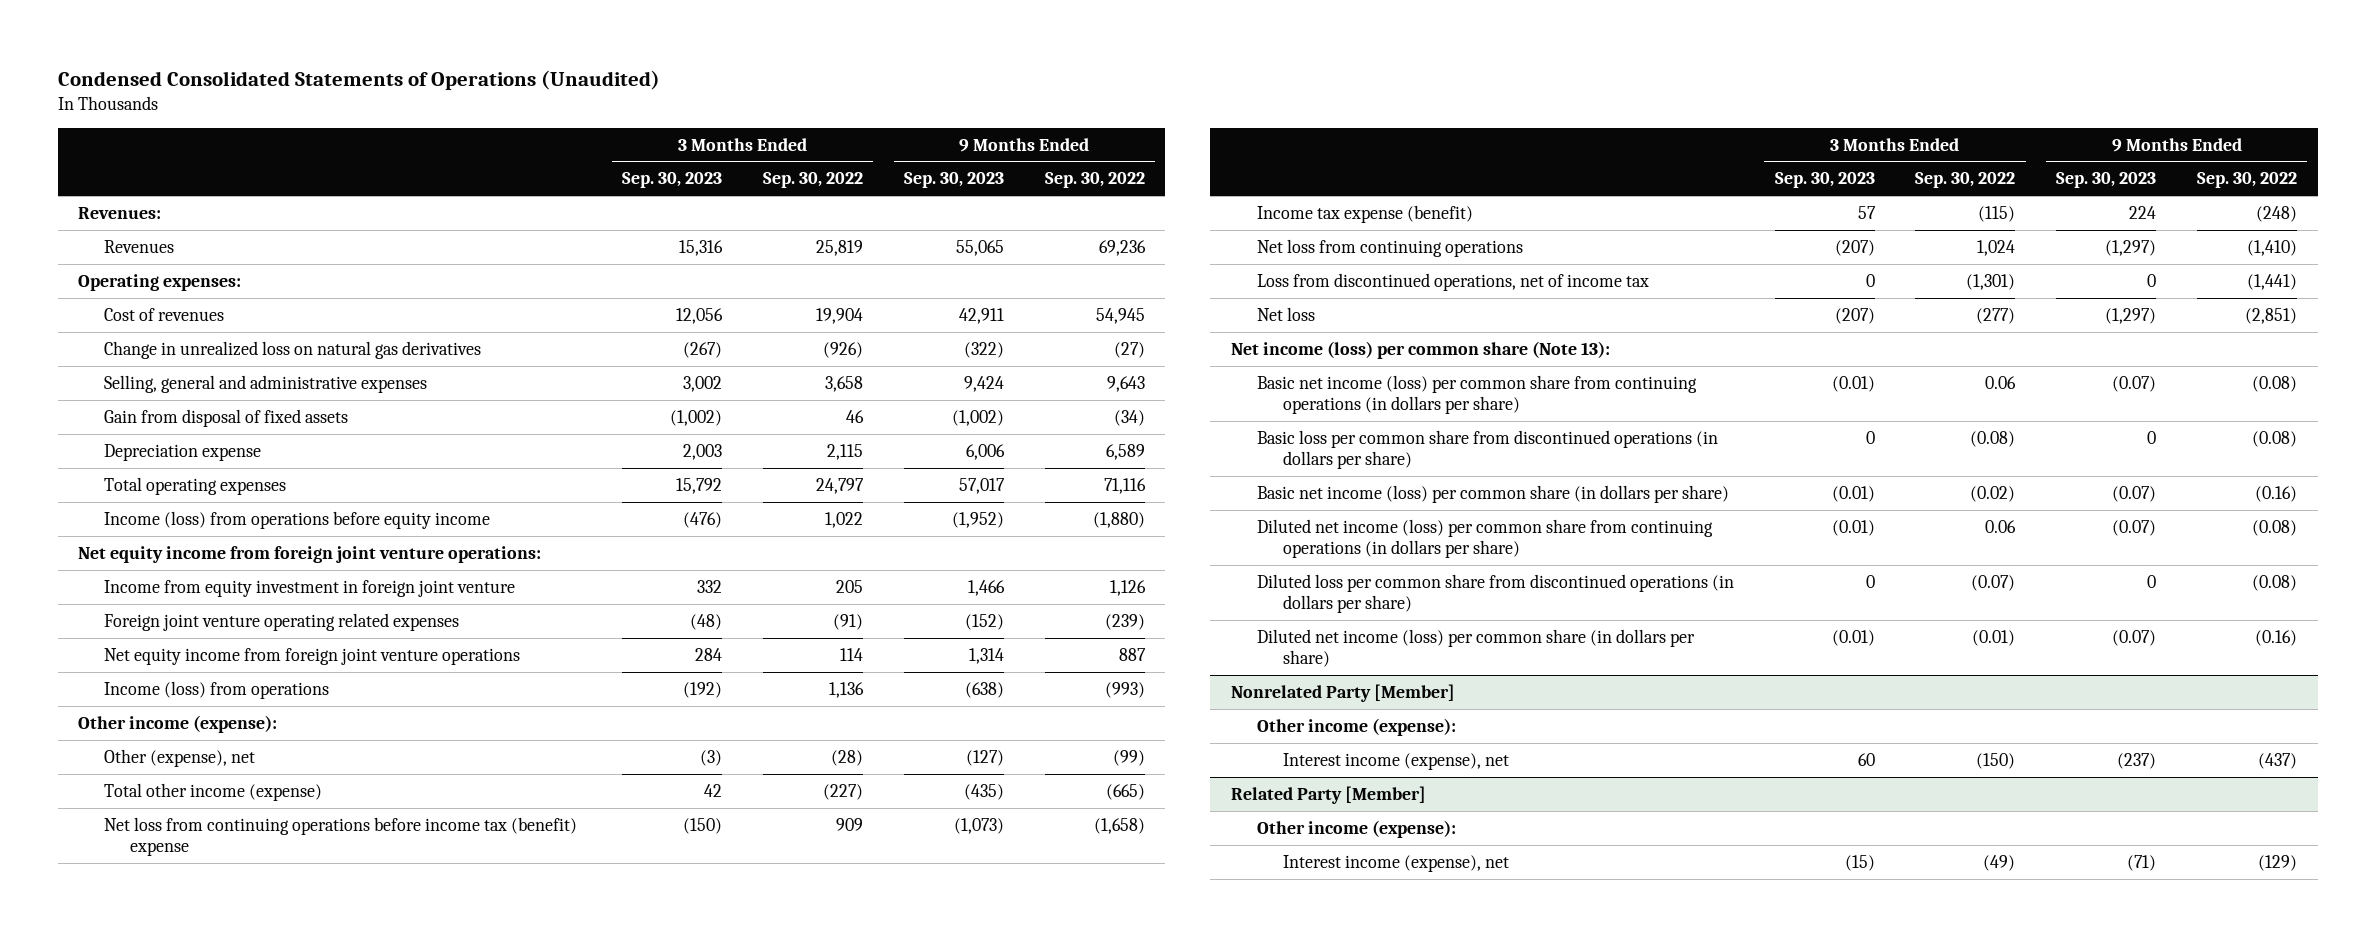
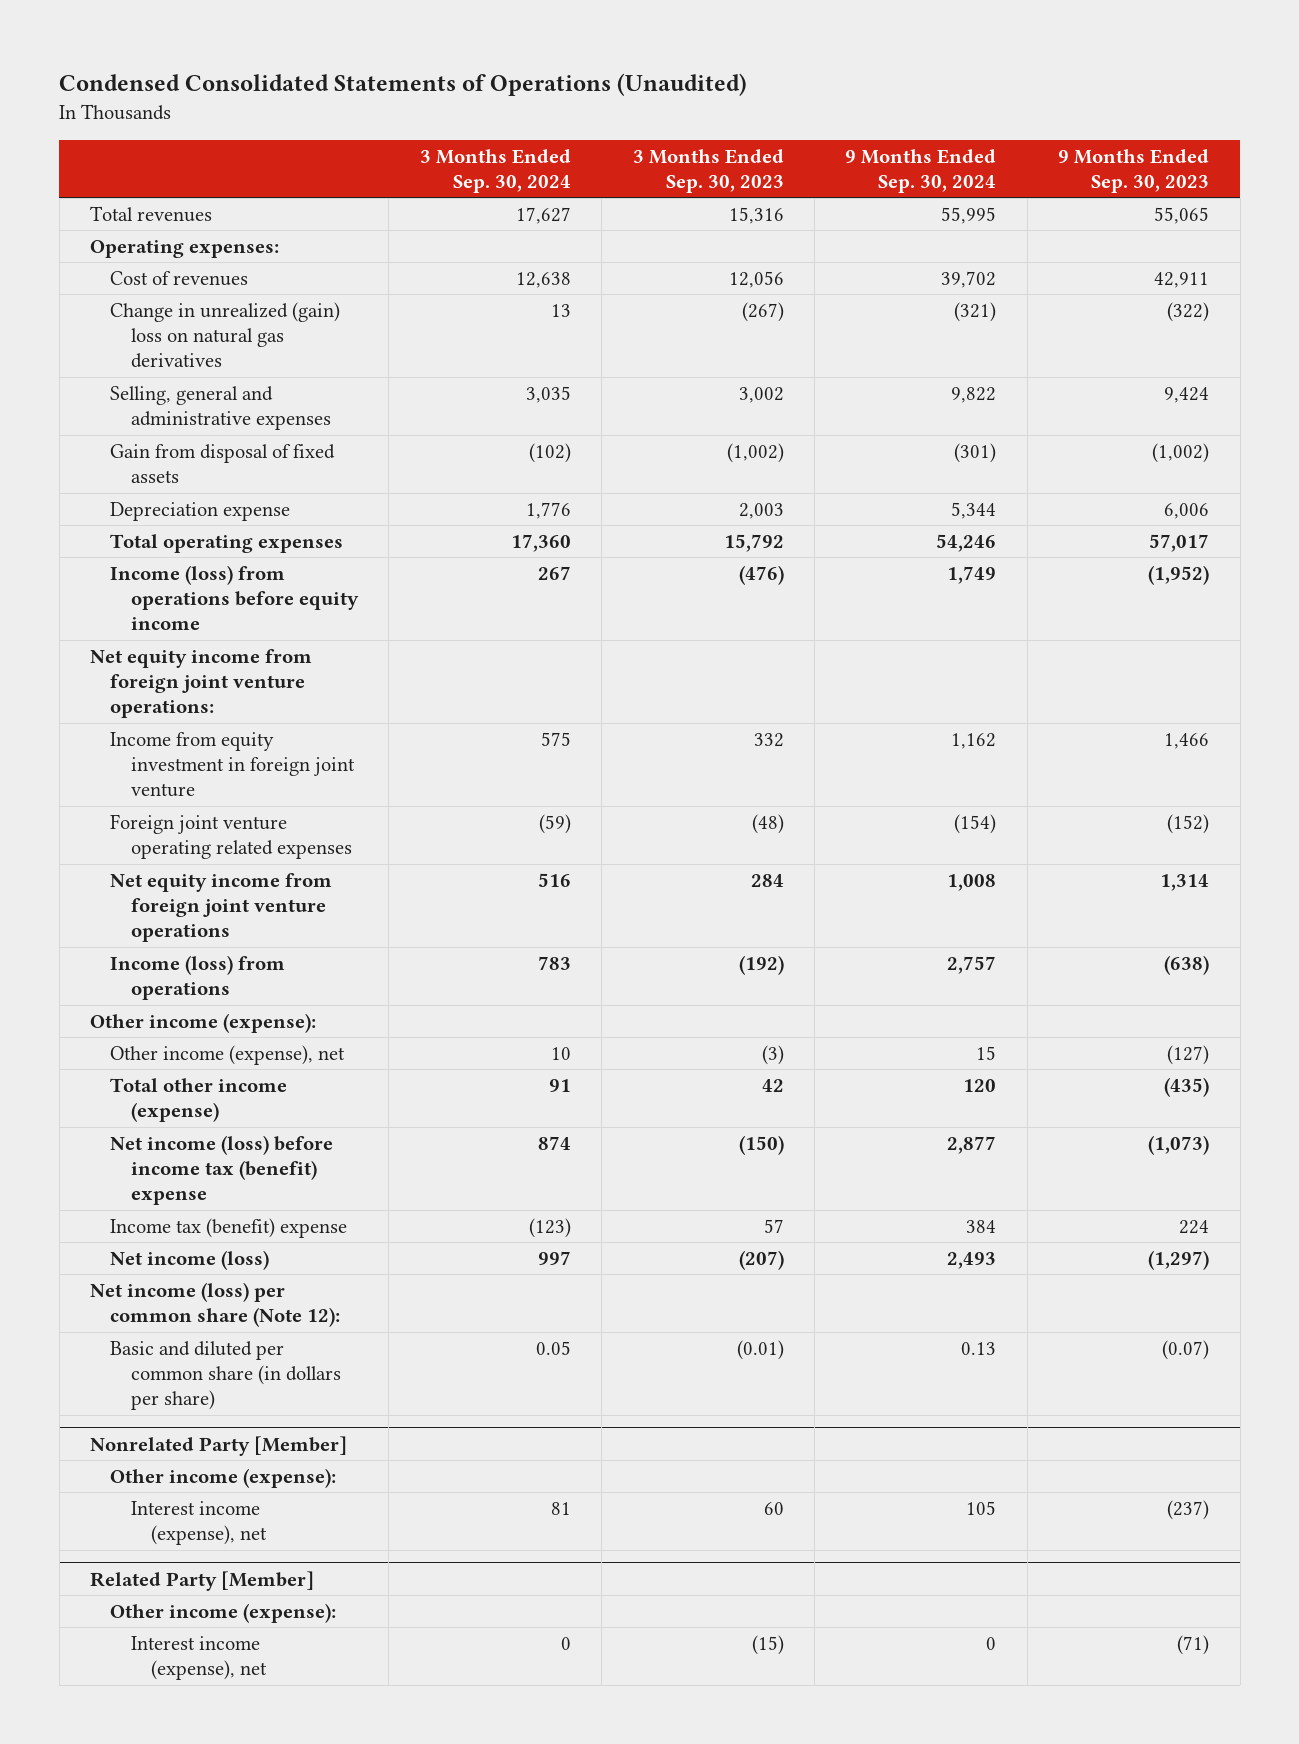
- | 3 Months Ended Sep. 30, 2023 | 3 Months Ended Sep. 30, 2022 | 9 Months Ended Sep. 30, 2023 | 9 Months Ended Sep. 30, 2022
+ | 3 Months Ended Sep. 30, 2024 | 3 Months Ended Sep. 30, 2023 | 9 Months Ended Sep. 30, 2024 | 9 Months Ended Sep. 30, 2023
- Revenues:
- Revenues | 15,316 | 25,819 | 55,065 | 69,236
+ Total revenues | 17,627 | 15,316 | 55,995 | 55,065
- Change in unrealized loss on natural gas derivatives | (267) | (926) | (322) | (27)
+ Change in unrealized (gain) loss on natural gas derivatives | 13 | (267) | (321) | (322)
- Other (expense), net | (3) | (28) | (127) | (99)
+ Other income (expense), net | 10 | (3) | 15 | (127)
- Net loss from continuing operations before income tax (benefit) expense | (150) | 909 | (1,073) | (1,658)
- Income tax expense (benefit) | 57 | (115) | 224 | (248)
- Net loss from continuing operations | (207) | 1,024 | (1,297) | (1,410)
- Loss from discontinued operations, net of income tax | 0 | (1,301) | 0 | (1,441)
- Net loss | (207) | (277) | (1,297) | (2,851)
- Net income (loss) per common share (Note 13):
- Basic net income (loss) per common share from continuing operations (in dollars per share) | (0.01) | 0.06 | (0.07) | (0.08)
- Basic loss per common share from discontinued operations (in dollars per share) | 0 | (0.08) | 0 | (0.08)
- Basic net income (loss) per common share (in dollars per share) | (0.01) | (0.02) | (0.07) | (0.16)
- Diluted net income (loss) per common share from continuing operations (in dollars per share) | (0.01) | 0.06 | (0.07) | (0.08)
- Diluted loss per common share from discontinued operations (in dollars per share) | 0 | (0.07) | 0 | (0.08)
- Diluted net income (loss) per common share (in dollars per share) | (0.01) | (0.01) | (0.07) | (0.16)
+ Net income (loss) before income tax (benefit) expense | 874 | (150) | 2,877 | (1,073)
+ Income tax (benefit) expense | (123) | 57 | 384 | 224
+ Net income (loss) | 997 | (207) | 2,493 | (1,297)
+ Net income (loss) per common share (Note 12):
+ Basic and diluted per common share (in dollars per share) | 0.05 | (0.01) | 0.13 | (0.07)

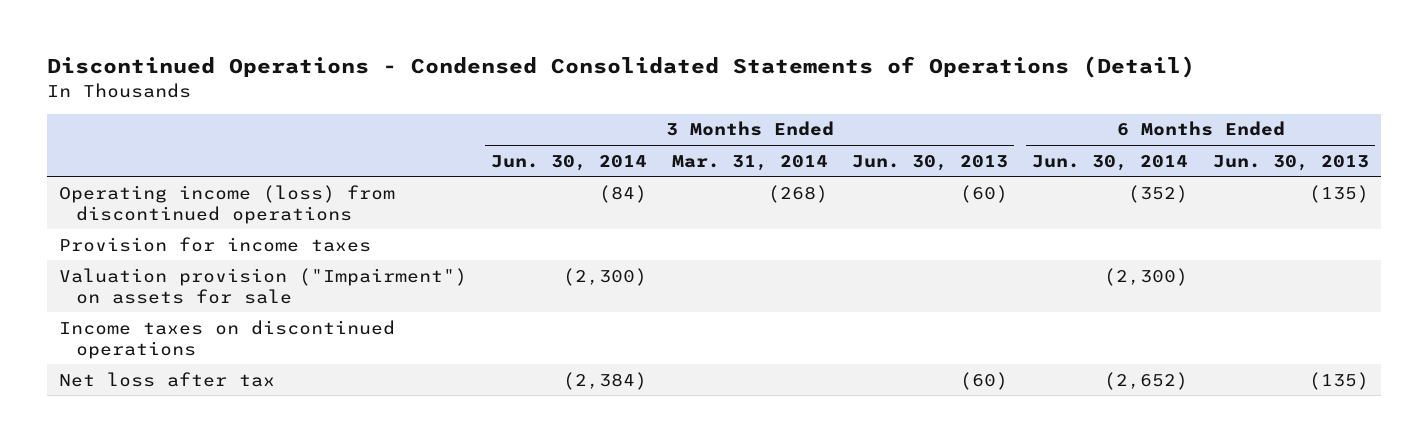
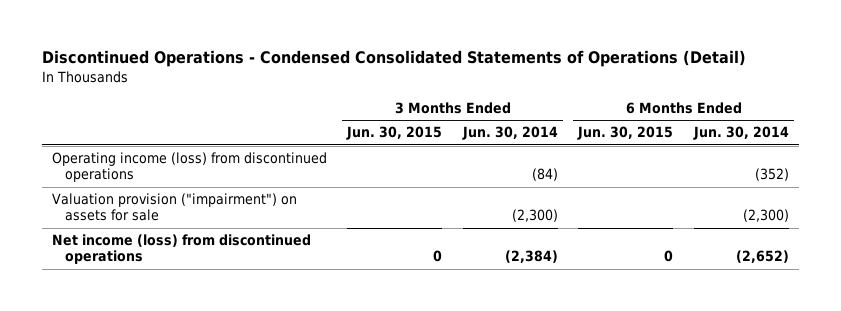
- | 3 Months Ended Jun. 30, 2014 | 3 Months Ended Mar. 31, 2014 | 3 Months Ended Jun. 30, 2013 | 6 Months Ended Jun. 30, 2014 | 6 Months Ended Jun. 30, 2013
+ | 3 Months Ended Jun. 30, 2015 | 3 Months Ended Jun. 30, 2014 | 6 Months Ended Jun. 30, 2015 | 6 Months Ended Jun. 30, 2014
- Provision for income taxes
- Valuation provision ("Impairment") on assets for sale | (2,300) | | | (2,300) |
- Income taxes on discontinued operations
- Net loss after tax | (2,384) | | (60) | (2,652) | (135)
+ Valuation provision ("impairment") on assets for sale | | (2,300) | | (2,300)
+ Net income (loss) from discontinued operations | 0 | (2,384) | 0 | (2,652)

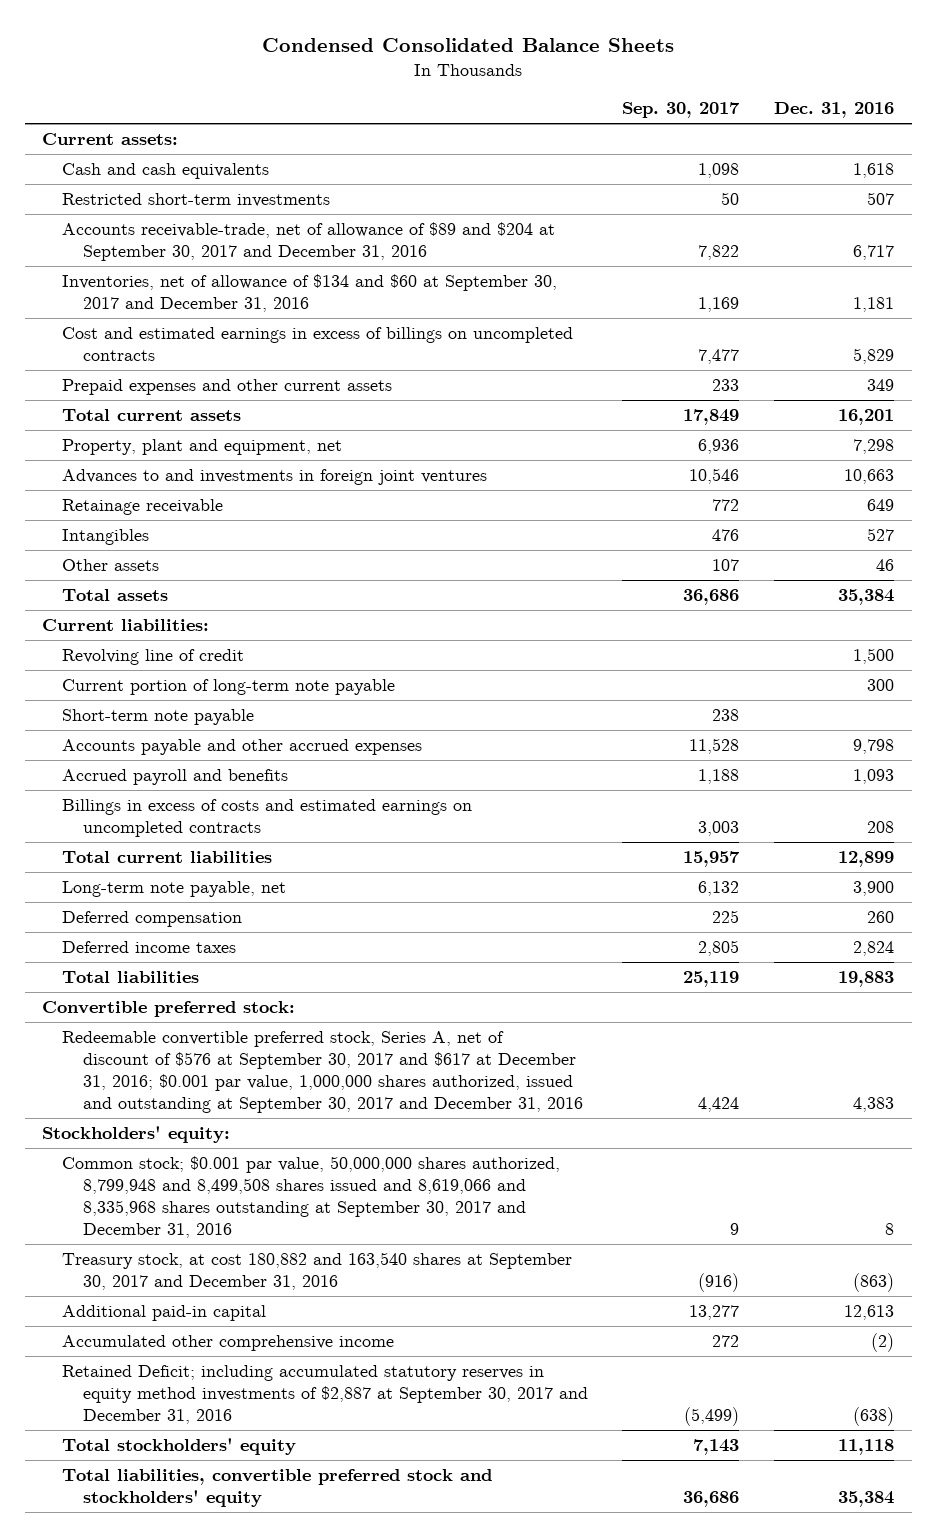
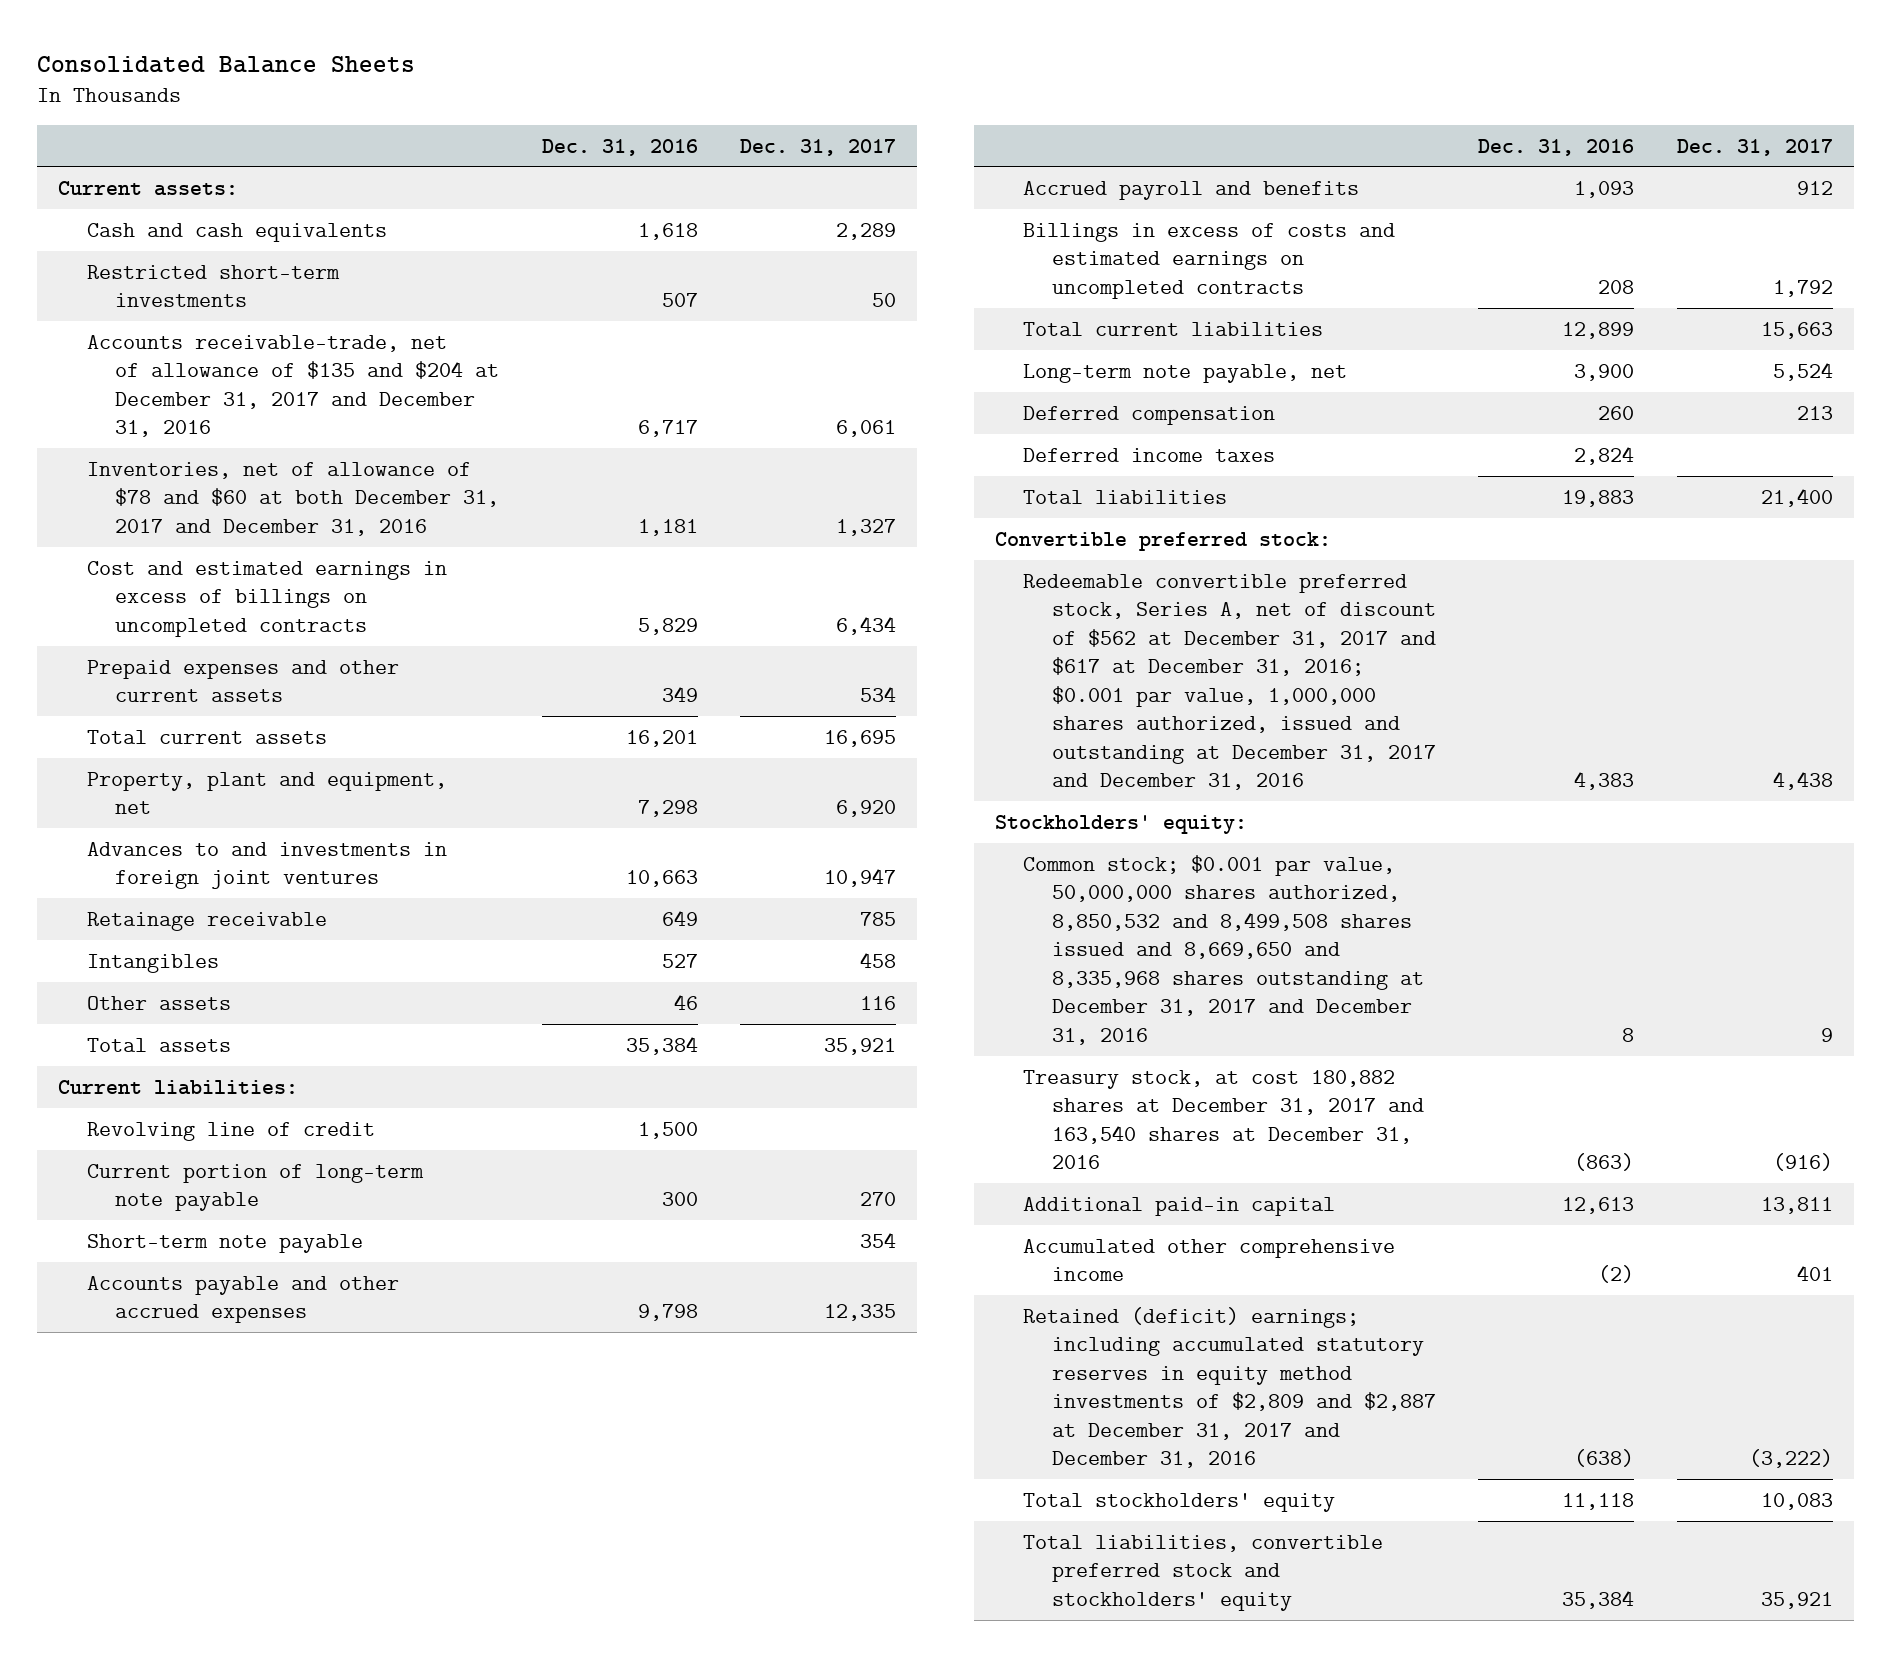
- Condensed Consolidated Balance Sheets
+ Consolidated Balance Sheets
- | Sep. 30, 2017 | Dec. 31, 2016
+ | Dec. 31, 2016 | Dec. 31, 2017
- Accounts receivable-trade, net of allowance of $89 and $204 at September 30, 2017 and December 31, 2016 | 7,822 | 6,717
- Inventories, net of allowance of $134 and $60 at September 30, 2017 and December 31, 2016 | 1,169 | 1,181
+ Accounts receivable-trade, net of allowance of $135 and $204 at December 31, 2017 and December 31, 2016 | 6,717 | 6,061
+ Inventories, net of allowance of $78 and $60 at both December 31, 2017 and December 31, 2016 | 1,181 | 1,327
- Redeemable convertible preferred stock, Series A, net of discount of $576 at September 30, 2017 and $617 at December 31, 2016; $0.001 par value, 1,000,000 shares authorized, issued and outstanding at September 30, 2017 and December 31, 2016 | 4,424 | 4,383
+ Redeemable convertible preferred stock, Series A, net of discount of $562 at December 31, 2017 and $617 at December 31, 2016; $0.001 par value, 1,000,000 shares authorized, issued and outstanding at December 31, 2017 and December 31, 2016 | 4,383 | 4,438
- Common stock; $0.001 par value, 50,000,000 shares authorized, 8,799,948 and 8,499,508 shares issued and 8,619,066 and 8,335,968 shares outstanding at September 30, 2017 and December 31, 2016 | 9 | 8
- Treasury stock, at cost 180,882 and 163,540 shares at September 30, 2017 and December 31, 2016 | (916) | (863)
+ Common stock; $0.001 par value, 50,000,000 shares authorized, 8,850,532 and 8,499,508 shares issued and 8,669,650 and 8,335,968 shares outstanding at December 31, 2017 and December 31, 2016 | 8 | 9
+ Treasury stock, at cost 180,882 shares at December 31, 2017 and 163,540 shares at December 31, 2016 | (863) | (916)
- Retained Deficit; including accumulated statutory reserves in equity method investments of $2,887 at September 30, 2017 and December 31, 2016 | (5,499) | (638)
+ Retained (deficit) earnings; including accumulated statutory reserves in equity method investments of $2,809 and $2,887 at December 31, 2017 and December 31, 2016 | (638) | (3,222)

